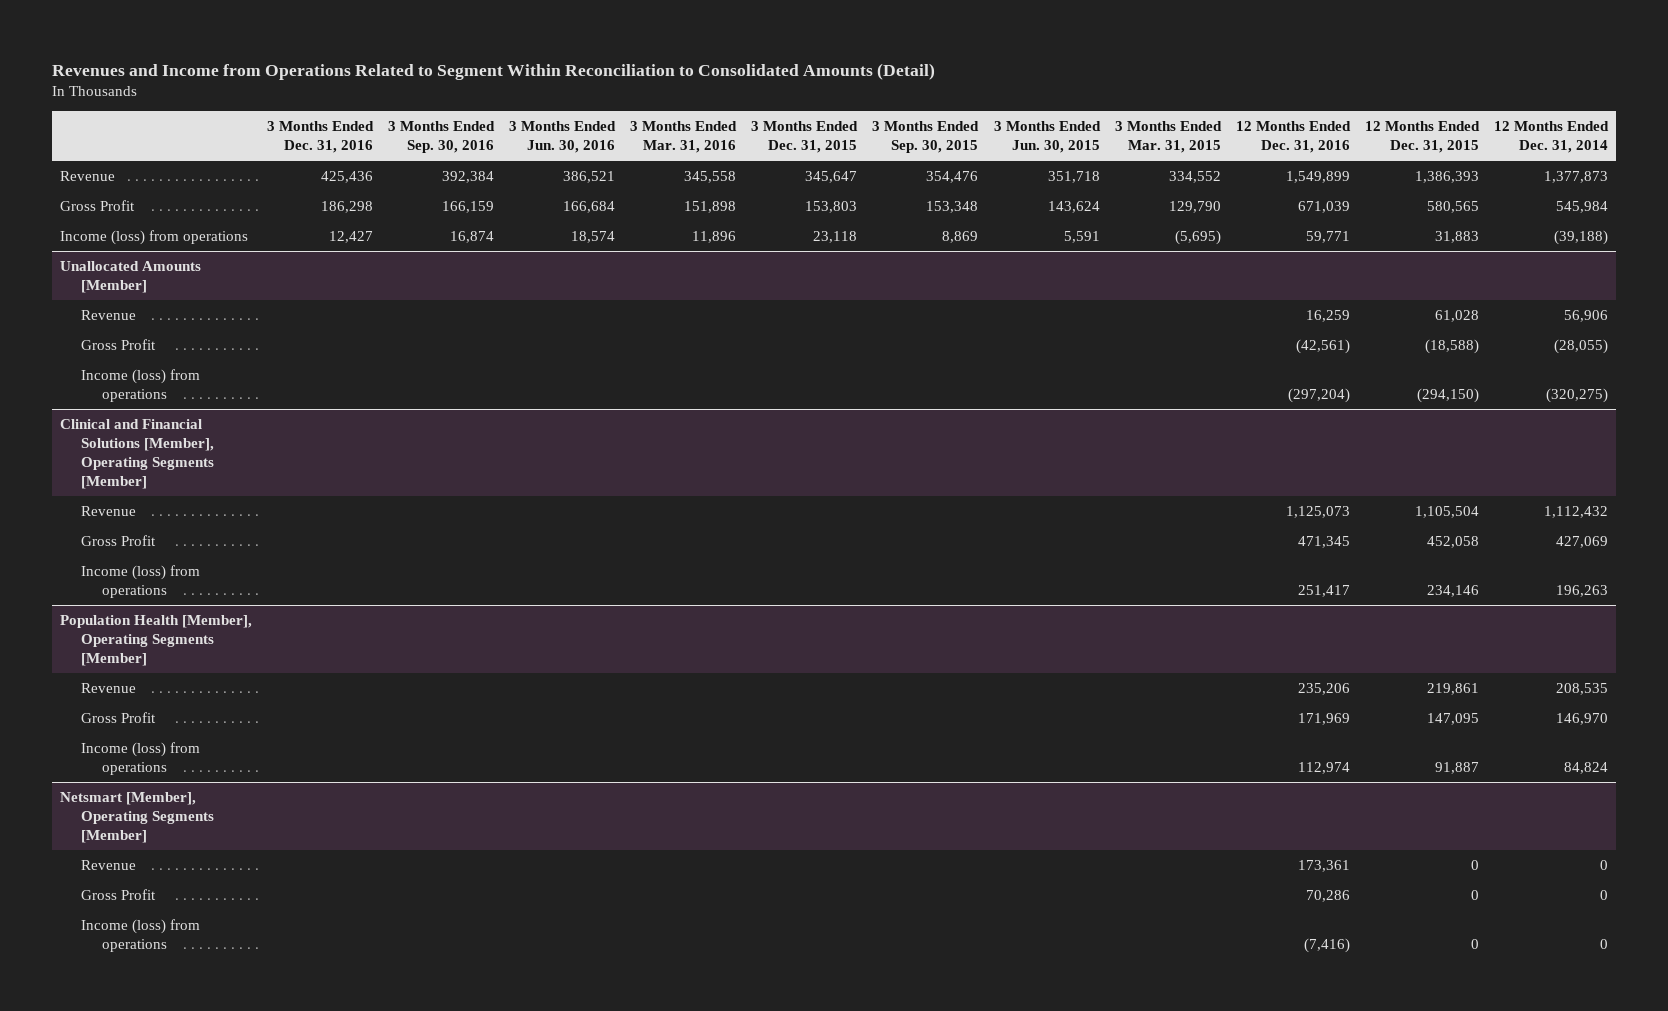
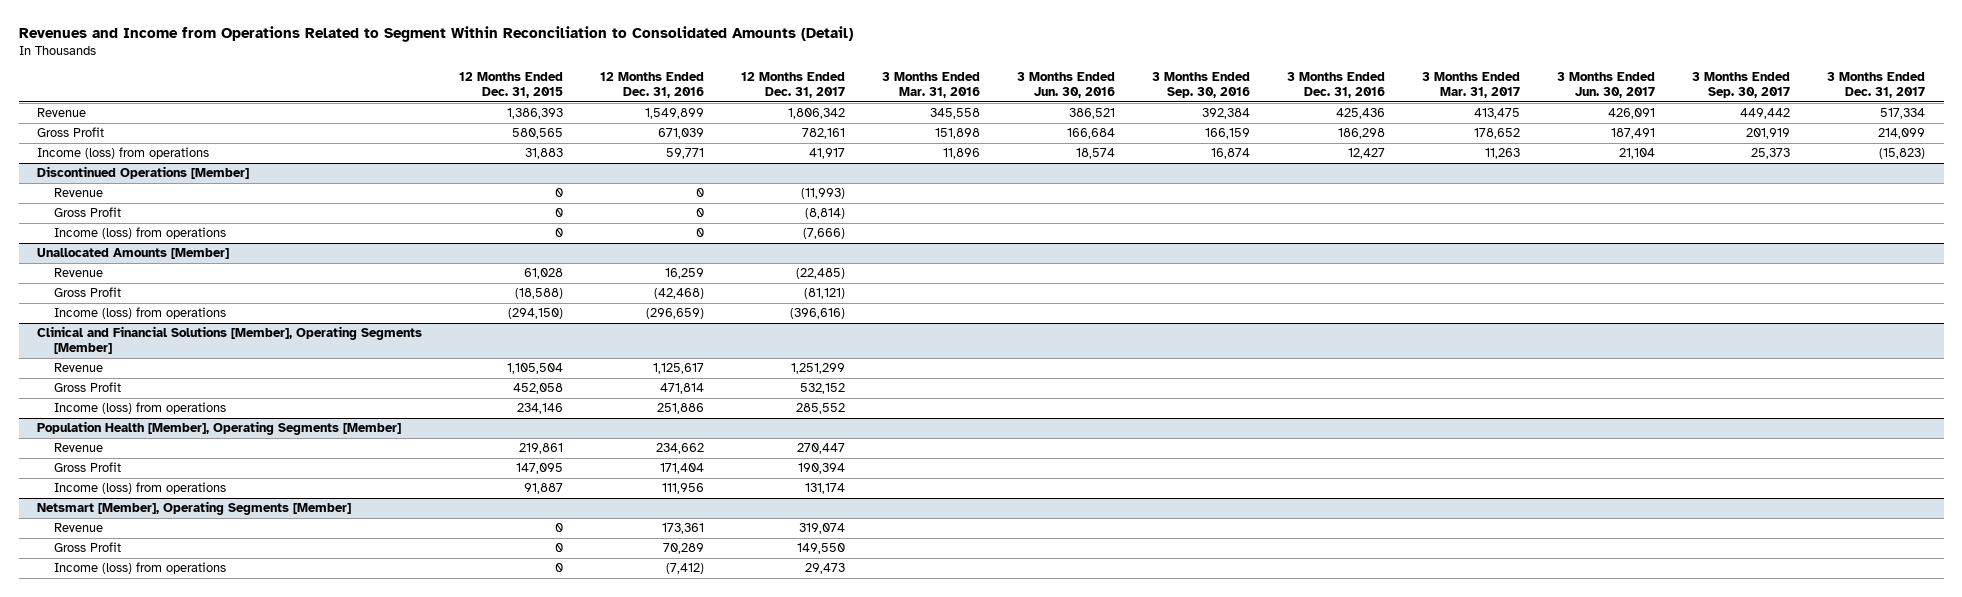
- | 3 Months Ended Dec. 31, 2016 | 3 Months Ended Sep. 30, 2016 | 3 Months Ended Jun. 30, 2016 | 3 Months Ended Mar. 31, 2016 | 3 Months Ended Dec. 31, 2015 | 3 Months Ended Sep. 30, 2015 | 3 Months Ended Jun. 30, 2015 | 3 Months Ended Mar. 31, 2015 | 12 Months Ended Dec. 31, 2016 | 12 Months Ended Dec. 31, 2015 | 12 Months Ended Dec. 31, 2014
+ | 12 Months Ended Dec. 31, 2015 | 12 Months Ended Dec. 31, 2016 | 12 Months Ended Dec. 31, 2017 | 3 Months Ended Mar. 31, 2016 | 3 Months Ended Jun. 30, 2016 | 3 Months Ended Sep. 30, 2016 | 3 Months Ended Dec. 31, 2016 | 3 Months Ended Mar. 31, 2017 | 3 Months Ended Jun. 30, 2017 | 3 Months Ended Sep. 30, 2017 | 3 Months Ended Dec. 31, 2017
+ Discontinued Operations [Member]
+ Revenue | 0 | 0 | (11,993) | | | | | | | |
+ Gross Profit | 0 | 0 | (8,814) | | | | | | | |
+ Income (loss) from operations | 0 | 0 | (7,666) | | | | | | | |
@ Unallocated Amounts [Member]
- Gross Profit | | | | | | | | | (42,561) | (18,588) | (28,055)
- Income (loss) from operations | | | | | | | | | (297,204) | (294,150) | (320,275)
+ Gross Profit | (18,588) | (42,468) | (81,121) | | | | | | | |
+ Income (loss) from operations | (294,150) | (296,659) | (396,616) | | | | | | | |
@ Clinical and Financial Solutions [Member], Operating Segments [Member]
- Revenue | | | | | | | | | 1,125,073 | 1,105,504 | 1,112,432
- Gross Profit | | | | | | | | | 471,345 | 452,058 | 427,069
- Income (loss) from operations | | | | | | | | | 251,417 | 234,146 | 196,263
+ Revenue | 1,105,504 | 1,125,617 | 1,251,299 | | | | | | | |
+ Gross Profit | 452,058 | 471,814 | 532,152 | | | | | | | |
+ Income (loss) from operations | 234,146 | 251,886 | 285,552 | | | | | | | |
@ Population Health [Member], Operating Segments [Member]
- Revenue | | | | | | | | | 235,206 | 219,861 | 208,535
- Gross Profit | | | | | | | | | 171,969 | 147,095 | 146,970
- Income (loss) from operations | | | | | | | | | 112,974 | 91,887 | 84,824
+ Revenue | 219,861 | 234,662 | 270,447 | | | | | | | |
+ Gross Profit | 147,095 | 171,404 | 190,394 | | | | | | | |
+ Income (loss) from operations | 91,887 | 111,956 | 131,174 | | | | | | | |
@ Netsmart [Member], Operating Segments [Member]
- Gross Profit | | | | | | | | | 70,286 | 0 | 0
- Income (loss) from operations | | | | | | | | | (7,416) | 0 | 0
+ Gross Profit | 0 | 70,289 | 149,550 | | | | | | | |
+ Income (loss) from operations | 0 | (7,412) | 29,473 | | | | | | | |

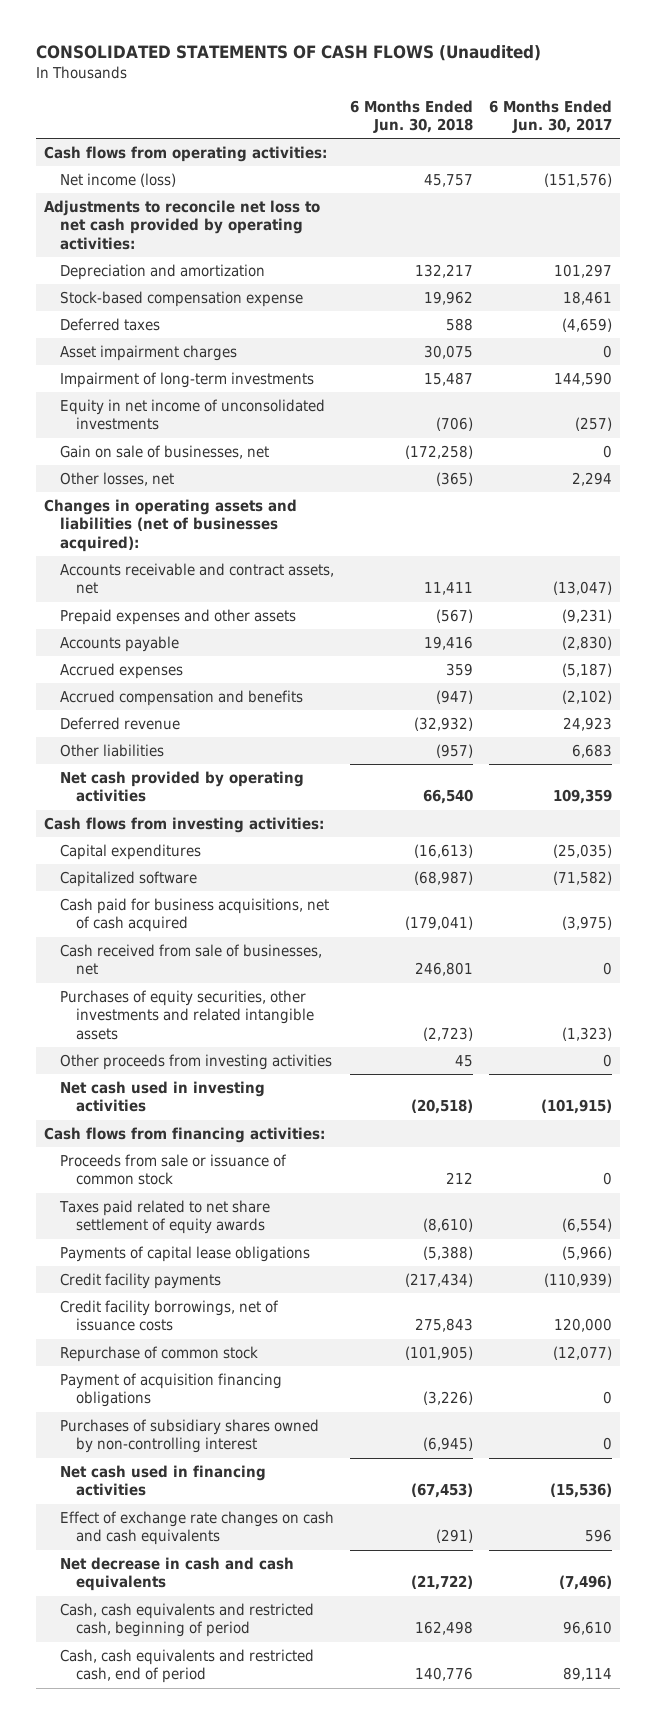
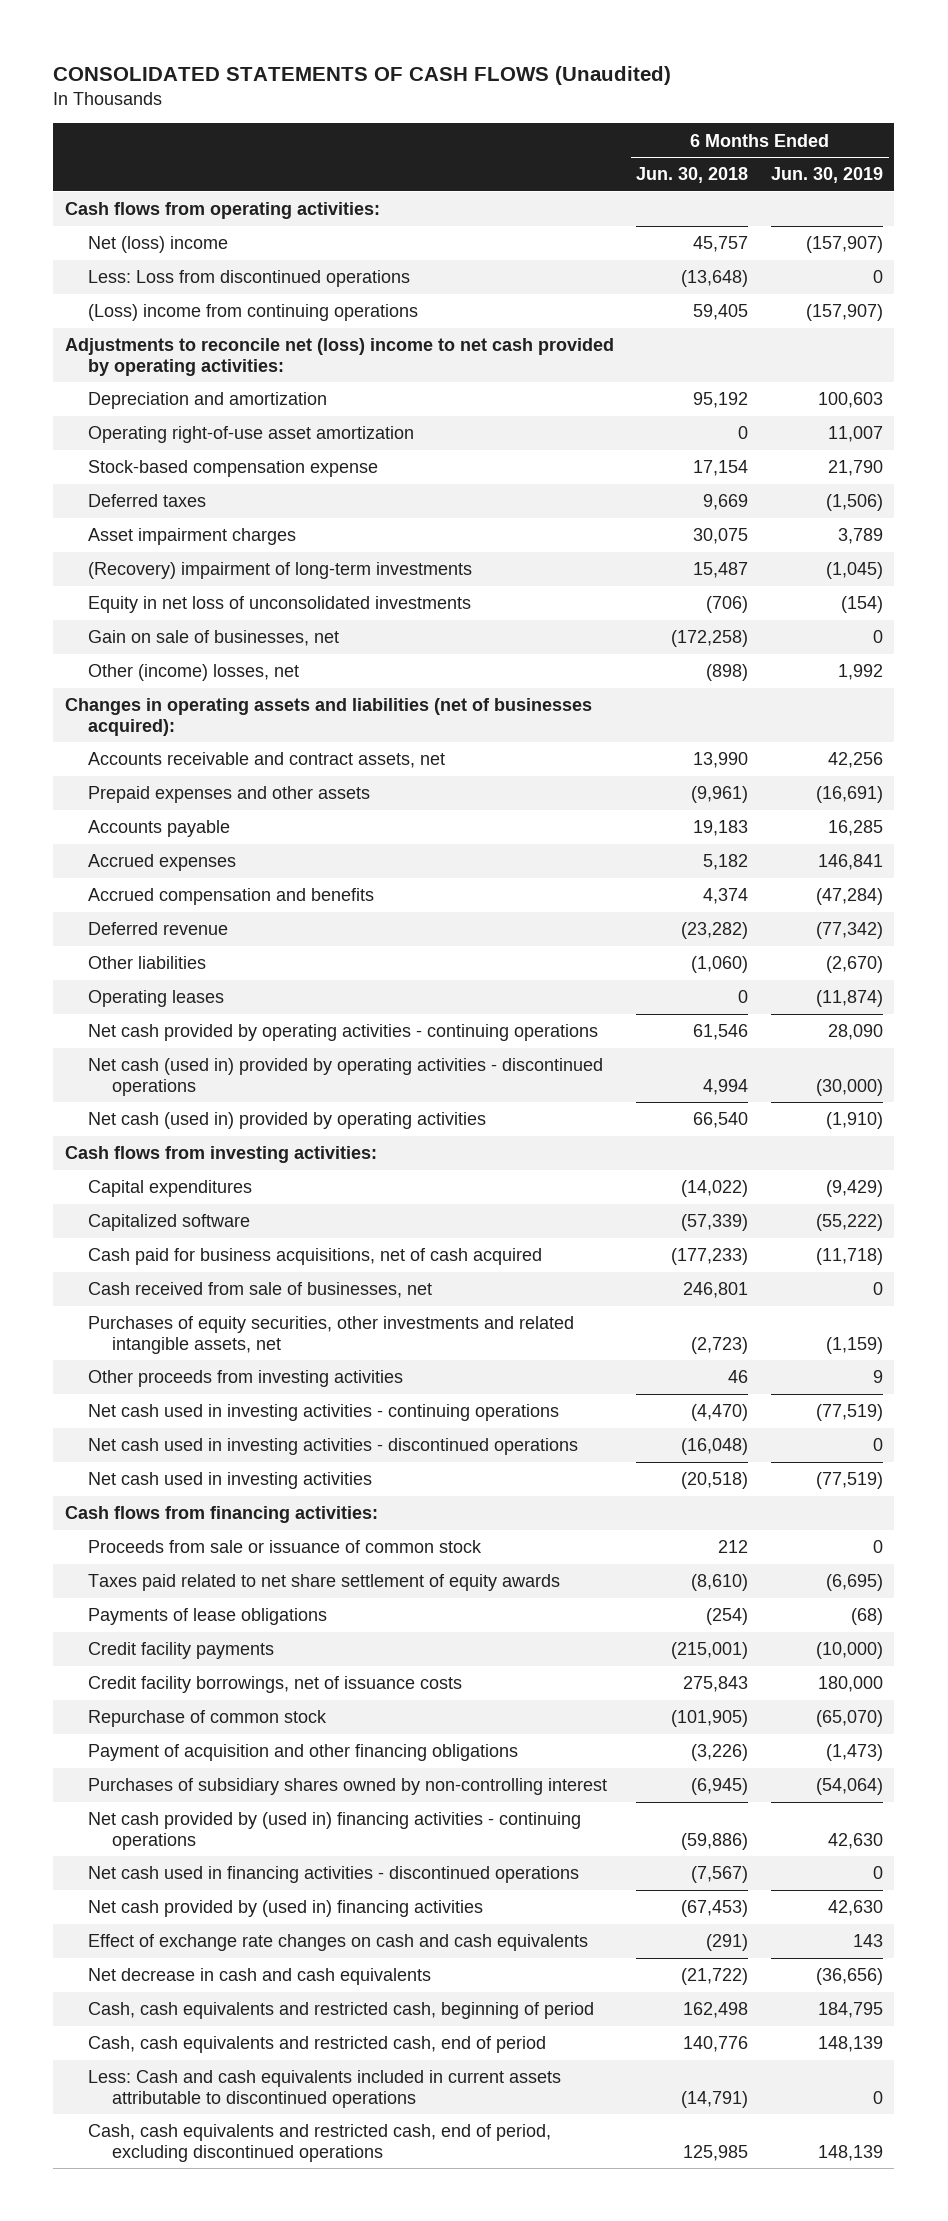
- | 6 Months Ended Jun. 30, 2018 | 6 Months Ended Jun. 30, 2017
+ | 6 Months Ended Jun. 30, 2018 | 6 Months Ended Jun. 30, 2019
- Net income (loss) | 45,757 | (151,576)
- Adjustments to reconcile net loss to net cash provided by operating activities:
- Depreciation and amortization | 132,217 | 101,297
- Stock-based compensation expense | 19,962 | 18,461
- Deferred taxes | 588 | (4,659)
+ Net (loss) income | 45,757 | (157,907)
+ Less: Loss from discontinued operations | (13,648) | 0
+ (Loss) income from continuing operations | 59,405 | (157,907)
+ Adjustments to reconcile net (loss) income to net cash provided by operating activities:
+ Depreciation and amortization | 95,192 | 100,603
+ Operating right-of-use asset amortization | 0 | 11,007
+ Stock-based compensation expense | 17,154 | 21,790
+ Deferred taxes | 9,669 | (1,506)
- Impairment of long-term investments | 15,487 | 144,590
- Equity in net income of unconsolidated investments | (706) | (257)
+ (Recovery) impairment of long-term investments | 15,487 | (1,045)
+ Equity in net loss of unconsolidated investments | (706) | (154)
- Other losses, net | (365) | 2,294
+ Other (income) losses, net | (898) | 1,992
- Accounts receivable and contract assets, net | 11,411 | (13,047)
- Prepaid expenses and other assets | (567) | (9,231)
- Accounts payable | 19,416 | (2,830)
- Accrued expenses | 359 | (5,187)
- Accrued compensation and benefits | (947) | (2,102)
- Deferred revenue | (32,932) | 24,923
- Other liabilities | (957) | 6,683
- Net cash provided by operating activities | 66,540 | 109,359
+ Accounts receivable and contract assets, net | 13,990 | 42,256
+ Prepaid expenses and other assets | (9,961) | (16,691)
+ Accounts payable | 19,183 | 16,285
+ Accrued expenses | 5,182 | 146,841
+ Accrued compensation and benefits | 4,374 | (47,284)
+ Deferred revenue | (23,282) | (77,342)
+ Other liabilities | (1,060) | (2,670)
+ Operating leases | 0 | (11,874)
+ Net cash provided by operating activities - continuing operations | 61,546 | 28,090
+ Net cash (used in) provided by operating activities - discontinued operations | 4,994 | (30,000)
+ Net cash (used in) provided by operating activities | 66,540 | (1,910)
- Capital expenditures | (16,613) | (25,035)
- Capitalized software | (68,987) | (71,582)
- Cash paid for business acquisitions, net of cash acquired | (179,041) | (3,975)
+ Capital expenditures | (14,022) | (9,429)
+ Capitalized software | (57,339) | (55,222)
+ Cash paid for business acquisitions, net of cash acquired | (177,233) | (11,718)
- Purchases of equity securities, other investments and related intangible assets | (2,723) | (1,323)
- Other proceeds from investing activities | 45 | 0
+ Purchases of equity securities, other investments and related intangible assets, net | (2,723) | (1,159)
+ Other proceeds from investing activities | 46 | 9
+ Net cash used in investing activities - continuing operations | (4,470) | (77,519)
+ Net cash used in investing activities - discontinued operations | (16,048) | 0
- Payments of capital lease obligations | (5,388) | (5,966)
- Credit facility payments | (217,434) | (110,939)
+ Payments of lease obligations | (254) | (68)
+ Credit facility payments | (215,001) | (10,000)
- Payment of acquisition financing obligations | (3,226) | 0
+ Payment of acquisition and other financing obligations | (3,226) | (1,473)
- Net cash used in financing activities | (67,453) | (15,536)
+ Net cash provided by (used in) financing activities - continuing operations | (59,886) | 42,630
+ Net cash used in financing activities - discontinued operations | (7,567) | 0
+ Net cash provided by (used in) financing activities | (67,453) | 42,630
+ Less: Cash and cash equivalents included in current assets attributable to discontinued operations | (14,791) | 0
+ Cash, cash equivalents and restricted cash, end of period, excluding discontinued operations | 125,985 | 148,139

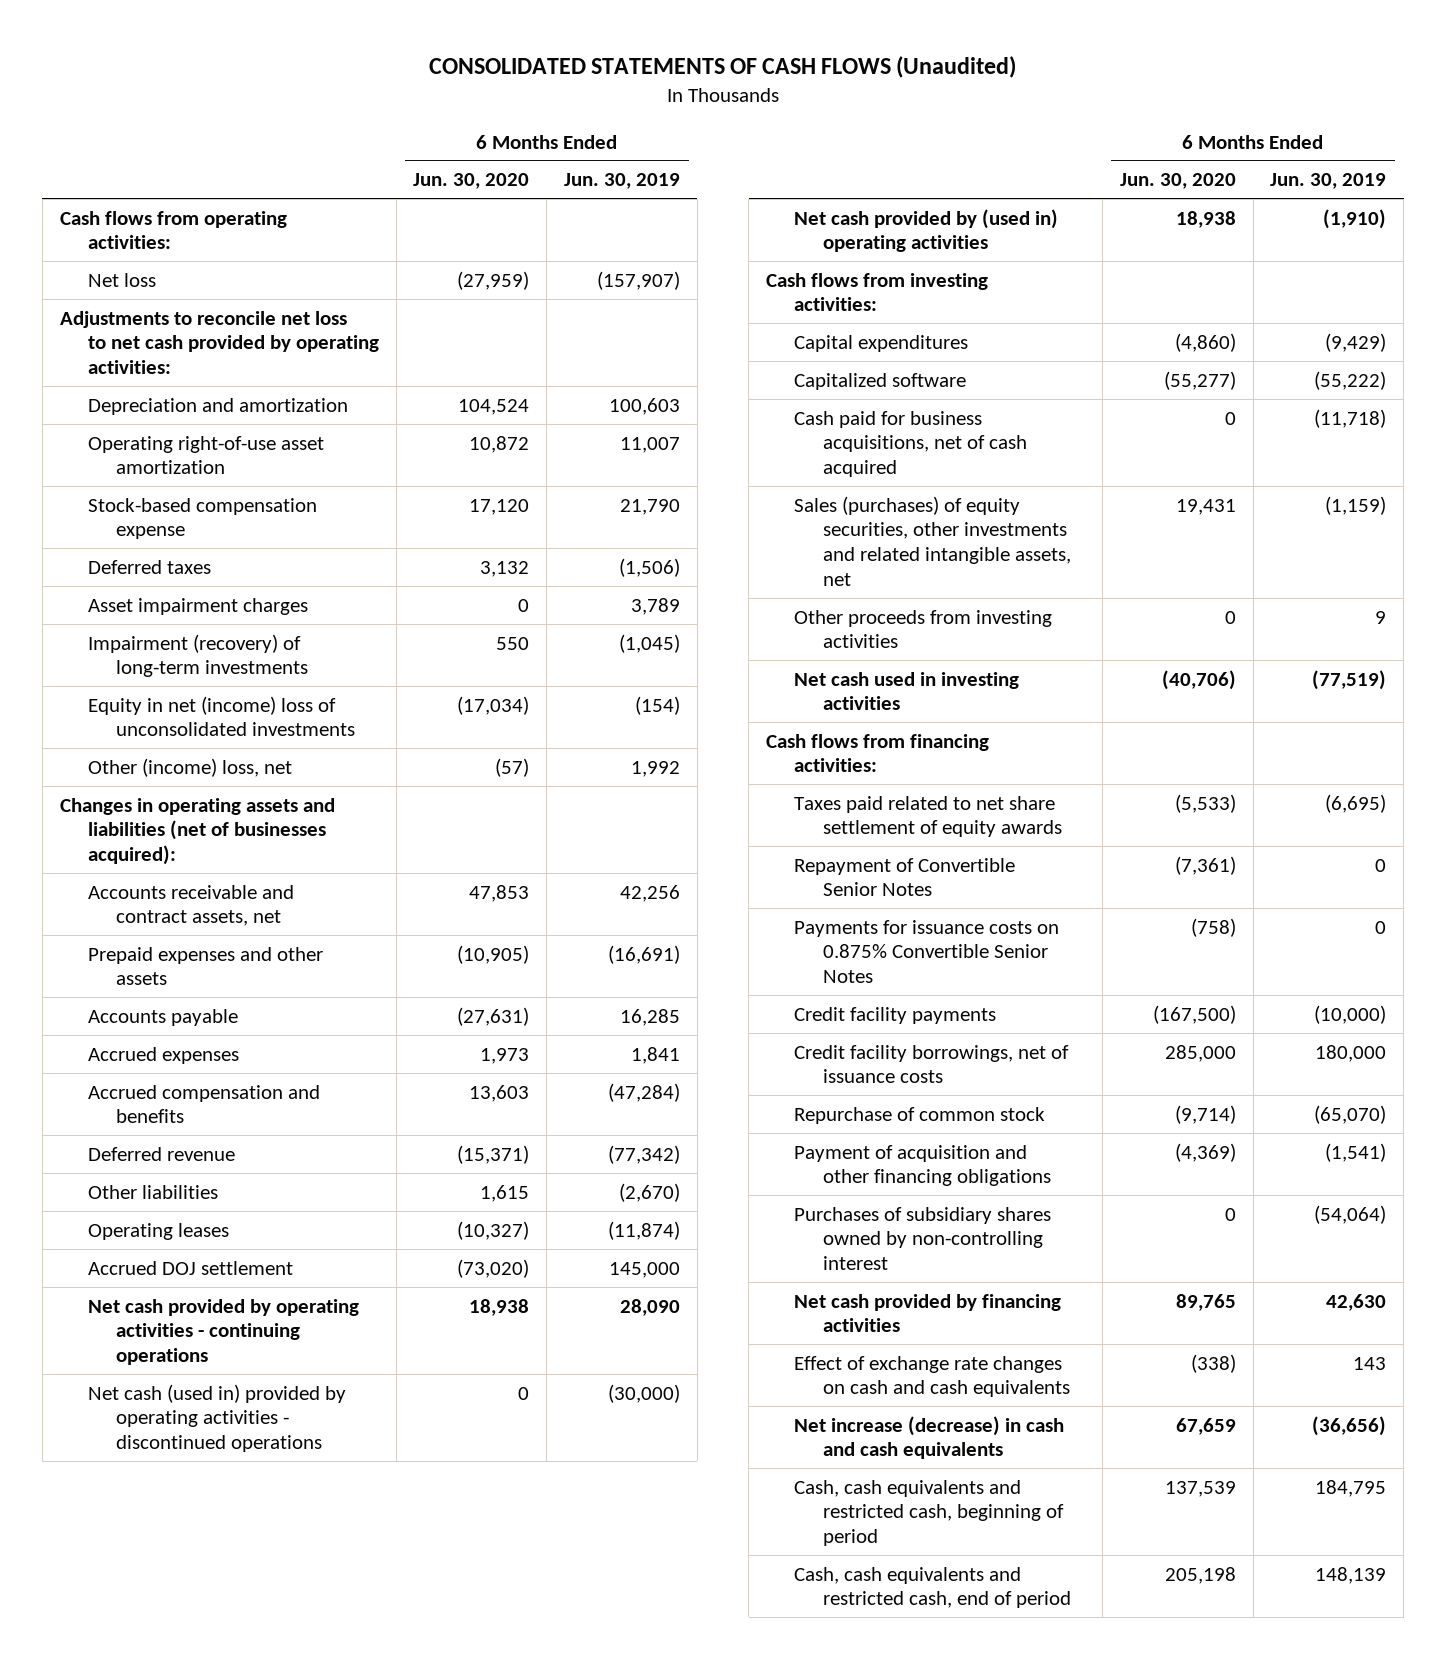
- | 6 Months Ended Jun. 30, 2018 | 6 Months Ended Jun. 30, 2019
+ | 6 Months Ended Jun. 30, 2020 | 6 Months Ended Jun. 30, 2019
- Net (loss) income | 45,757 | (157,907)
- Less: Loss from discontinued operations | (13,648) | 0
- (Loss) income from continuing operations | 59,405 | (157,907)
- Adjustments to reconcile net (loss) income to net cash provided by operating activities:
+ Net loss | (27,959) | (157,907)
+ Adjustments to reconcile net loss to net cash provided by operating activities:
- (Recovery) impairment of long-term investments | 15,487 | (1,045)
- Equity in net loss of unconsolidated investments | (706) | (154)
- Gain on sale of businesses, net | (172,258) | 0
- Other (income) losses, net | (898) | 1,992
+ Impairment (recovery) of long-term investments | 550 | (1,045)
+ Equity in net (income) loss of unconsolidated investments | (17,034) | (154)
+ Other (income) loss, net | (57) | 1,992
- Accrued expenses | 5,182 | 146,841
+ Accrued expenses | 1,973 | 1,841
+ Accrued DOJ settlement | (73,020) | 145,000
- Net cash (used in) provided by operating activities | 66,540 | (1,910)
+ Net cash provided by (used in) operating activities | 18,938 | (1,910)
- Cash received from sale of businesses, net | 246,801 | 0
- Purchases of equity securities, other investments and related intangible assets, net | (2,723) | (1,159)
+ Sales (purchases) of equity securities, other investments and related intangible assets, net | 19,431 | (1,159)
- Net cash used in investing activities - continuing operations | (4,470) | (77,519)
- Net cash used in investing activities - discontinued operations | (16,048) | 0
- Proceeds from sale or issuance of common stock | 212 | 0
- Payments of lease obligations | (254) | (68)
+ Repayment of Convertible Senior Notes | (7,361) | 0
+ Payments for issuance costs on 0.875% Convertible Senior Notes | (758) | 0
- Payment of acquisition and other financing obligations | (3,226) | (1,473)
+ Payment of acquisition and other financing obligations | (4,369) | (1,541)
- Net cash provided by (used in) financing activities - continuing operations | (59,886) | 42,630
- Net cash used in financing activities - discontinued operations | (7,567) | 0
- Net cash provided by (used in) financing activities | (67,453) | 42,630
+ Net cash provided by financing activities | 89,765 | 42,630
- Net decrease in cash and cash equivalents | (21,722) | (36,656)
+ Net increase (decrease) in cash and cash equivalents | 67,659 | (36,656)
- Less: Cash and cash equivalents included in current assets attributable to discontinued operations | (14,791) | 0
- Cash, cash equivalents and restricted cash, end of period, excluding discontinued operations | 125,985 | 148,139

